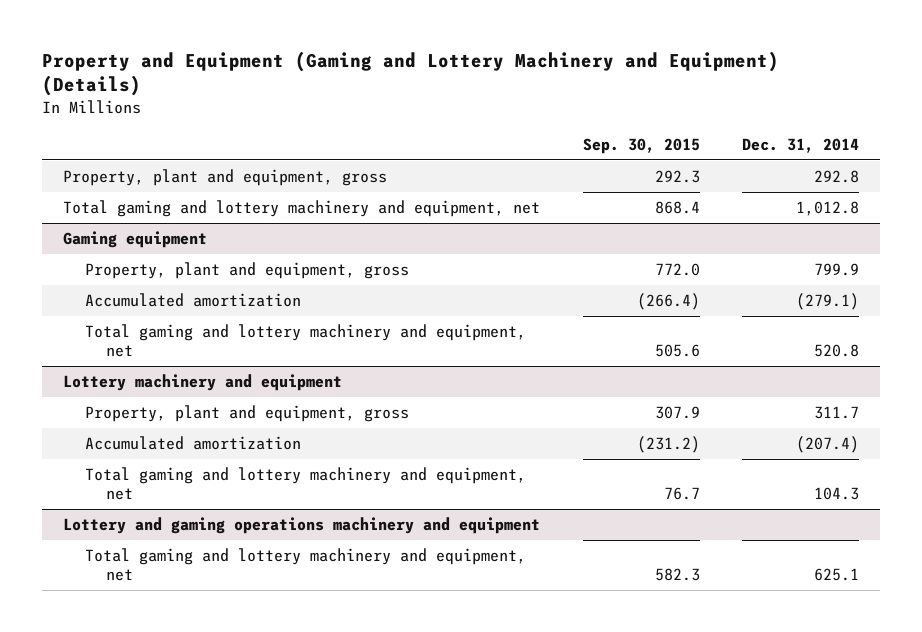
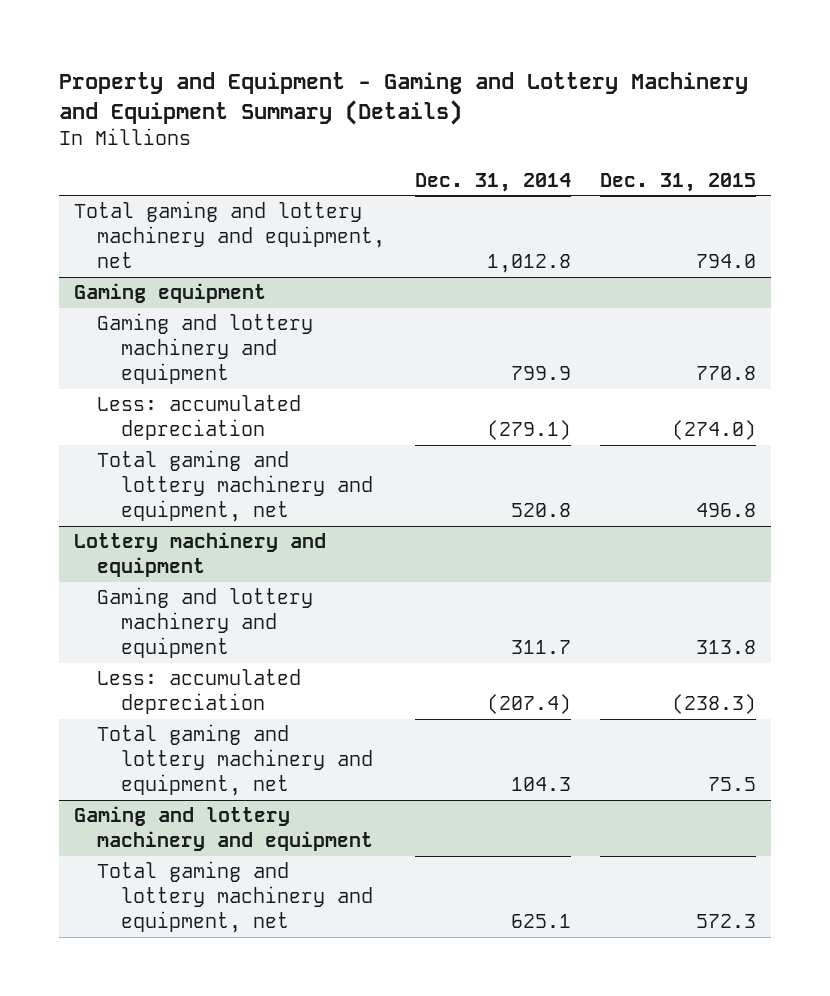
- Property and Equipment (Gaming and Lottery Machinery and Equipment) (Details)
+ Property and Equipment - Gaming and Lottery Machinery and Equipment Summary (Details)
- | Sep. 30, 2015 | Dec. 31, 2014
+ | Dec. 31, 2014 | Dec. 31, 2015
- Property, plant and equipment, gross | 292.3 | 292.8
@ Gaming equipment
- Property, plant and equipment, gross | 772.0 | 799.9
- Accumulated amortization | (266.4) | (279.1)
+ Gaming and lottery machinery and equipment | 799.9 | 770.8
+ Less: accumulated depreciation | (279.1) | (274.0)
@ Lottery machinery and equipment
- Property, plant and equipment, gross | 307.9 | 311.7
- Accumulated amortization | (231.2) | (207.4)
+ Gaming and lottery machinery and equipment | 311.7 | 313.8
+ Less: accumulated depreciation | (207.4) | (238.3)
- Lottery and gaming operations machinery and equipment
+ Gaming and lottery machinery and equipment

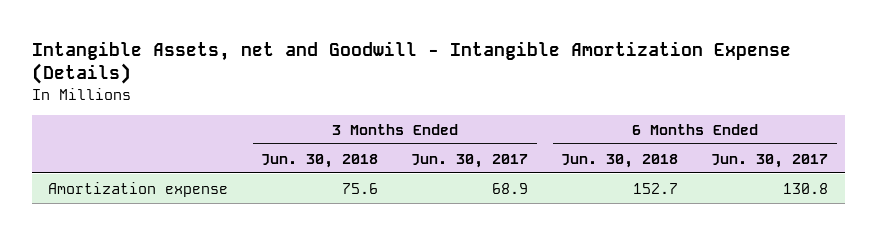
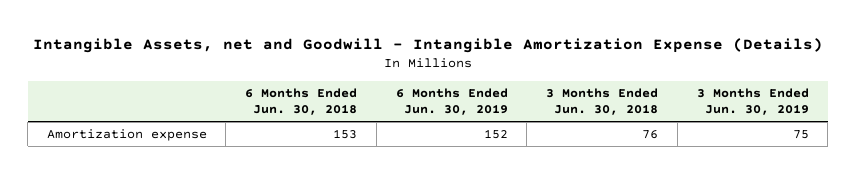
- | 3 Months Ended Jun. 30, 2018 | 3 Months Ended Jun. 30, 2017 | 6 Months Ended Jun. 30, 2018 | 6 Months Ended Jun. 30, 2017
+ | 6 Months Ended Jun. 30, 2018 | 6 Months Ended Jun. 30, 2019 | 3 Months Ended Jun. 30, 2018 | 3 Months Ended Jun. 30, 2019
- Amortization expense | 75.6 | 68.9 | 152.7 | 130.8
+ Amortization expense | 153 | 152 | 76 | 75

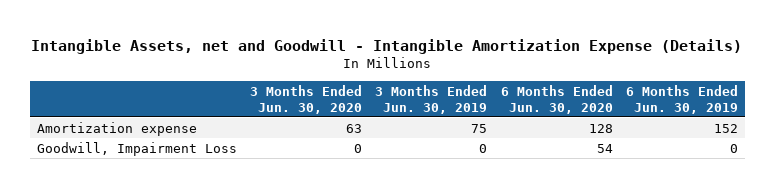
- | 6 Months Ended Jun. 30, 2018 | 6 Months Ended Jun. 30, 2019 | 3 Months Ended Jun. 30, 2018 | 3 Months Ended Jun. 30, 2019
+ | 3 Months Ended Jun. 30, 2020 | 3 Months Ended Jun. 30, 2019 | 6 Months Ended Jun. 30, 2020 | 6 Months Ended Jun. 30, 2019
+ Goodwill, Impairment Loss | 0 | 0 | 54 | 0

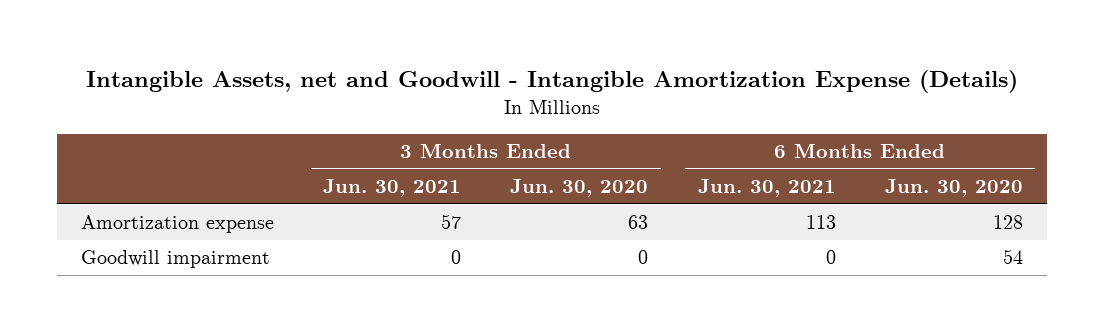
- | 3 Months Ended Jun. 30, 2020 | 3 Months Ended Jun. 30, 2019 | 6 Months Ended Jun. 30, 2020 | 6 Months Ended Jun. 30, 2019
+ | 3 Months Ended Jun. 30, 2021 | 3 Months Ended Jun. 30, 2020 | 6 Months Ended Jun. 30, 2021 | 6 Months Ended Jun. 30, 2020
- Goodwill, Impairment Loss | 0 | 0 | 54 | 0
+ Goodwill impairment | 0 | 0 | 0 | 54

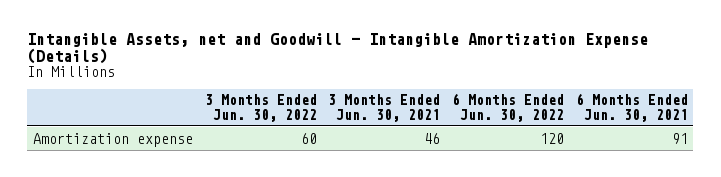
- | 3 Months Ended Jun. 30, 2021 | 3 Months Ended Jun. 30, 2020 | 6 Months Ended Jun. 30, 2021 | 6 Months Ended Jun. 30, 2020
+ | 3 Months Ended Jun. 30, 2022 | 3 Months Ended Jun. 30, 2021 | 6 Months Ended Jun. 30, 2022 | 6 Months Ended Jun. 30, 2021
- Amortization expense | 57 | 63 | 113 | 128
- Goodwill impairment | 0 | 0 | 0 | 54
+ Amortization expense | 60 | 46 | 120 | 91

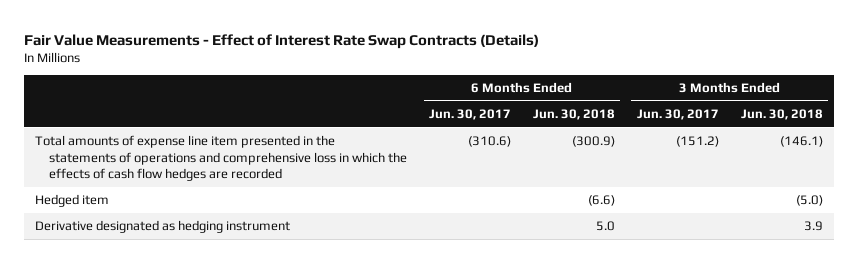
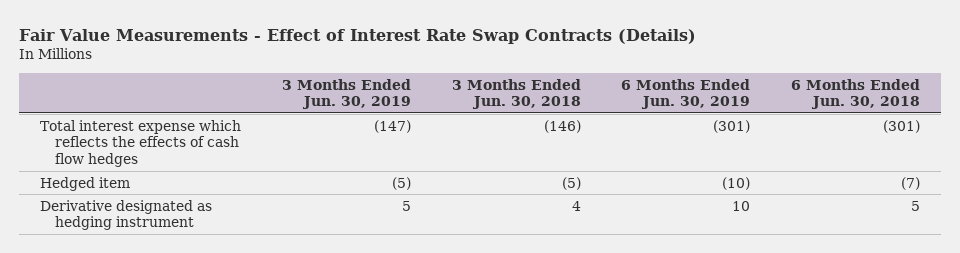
- | 6 Months Ended Jun. 30, 2017 | 6 Months Ended Jun. 30, 2018 | 3 Months Ended Jun. 30, 2017 | 3 Months Ended Jun. 30, 2018
+ | 3 Months Ended Jun. 30, 2019 | 3 Months Ended Jun. 30, 2018 | 6 Months Ended Jun. 30, 2019 | 6 Months Ended Jun. 30, 2018
- Total amounts of expense line item presented in the statements of operations and comprehensive loss in which the effects of cash flow hedges are recorded | (310.6) | (300.9) | (151.2) | (146.1)
- Hedged item | | (6.6) | | (5.0)
- Derivative designated as hedging instrument | | 5.0 | | 3.9
+ Total interest expense which reflects the effects of cash flow hedges | (147) | (146) | (301) | (301)
+ Hedged item | (5) | (5) | (10) | (7)
+ Derivative designated as hedging instrument | 5 | 4 | 10 | 5

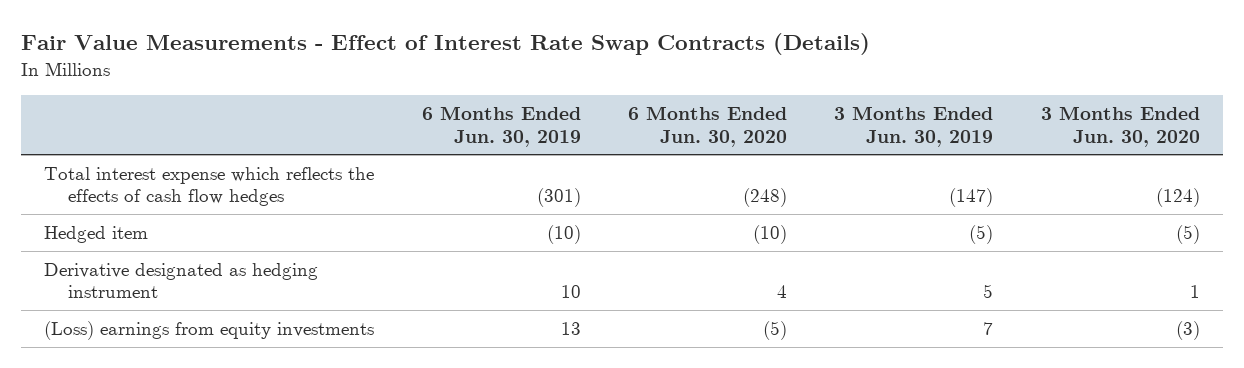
- | 3 Months Ended Jun. 30, 2019 | 3 Months Ended Jun. 30, 2018 | 6 Months Ended Jun. 30, 2019 | 6 Months Ended Jun. 30, 2018
+ | 6 Months Ended Jun. 30, 2019 | 6 Months Ended Jun. 30, 2020 | 3 Months Ended Jun. 30, 2019 | 3 Months Ended Jun. 30, 2020
+ (Loss) earnings from equity investments | 13 | (5) | 7 | (3)

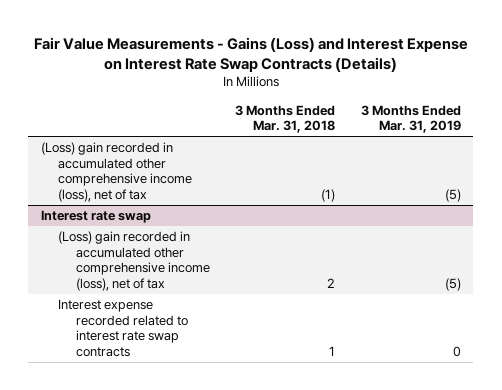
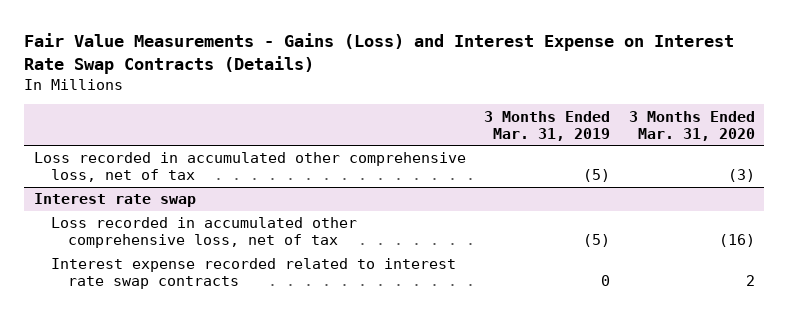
- | 3 Months Ended Mar. 31, 2018 | 3 Months Ended Mar. 31, 2019
+ | 3 Months Ended Mar. 31, 2019 | 3 Months Ended Mar. 31, 2020
- (Loss) gain recorded in accumulated other comprehensive income (loss), net of tax | (1) | (5)
+ Loss recorded in accumulated other comprehensive loss, net of tax | (5) | (3)
@ Interest rate swap
- (Loss) gain recorded in accumulated other comprehensive income (loss), net of tax | 2 | (5)
+ Loss recorded in accumulated other comprehensive loss, net of tax | (5) | (16)

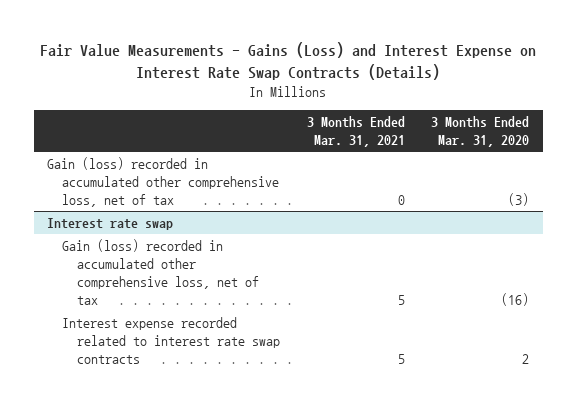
- | 3 Months Ended Mar. 31, 2019 | 3 Months Ended Mar. 31, 2020
+ | 3 Months Ended Mar. 31, 2021 | 3 Months Ended Mar. 31, 2020
- Loss recorded in accumulated other comprehensive loss, net of tax | (5) | (3)
+ Gain (loss) recorded in accumulated other comprehensive loss, net of tax | 0 | (3)
@ Interest rate swap
- Loss recorded in accumulated other comprehensive loss, net of tax | (5) | (16)
+ Gain (loss) recorded in accumulated other comprehensive loss, net of tax | 5 | (16)

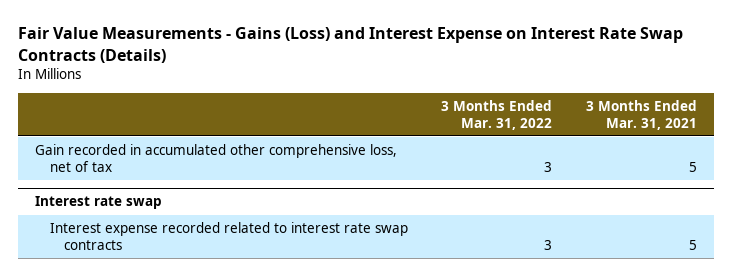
- | 3 Months Ended Mar. 31, 2021 | 3 Months Ended Mar. 31, 2020
+ | 3 Months Ended Mar. 31, 2022 | 3 Months Ended Mar. 31, 2021
- Gain (loss) recorded in accumulated other comprehensive loss, net of tax | 0 | (3)
+ Gain recorded in accumulated other comprehensive loss, net of tax | 3 | 5
@ Interest rate swap
- Gain (loss) recorded in accumulated other comprehensive loss, net of tax | 5 | (16)

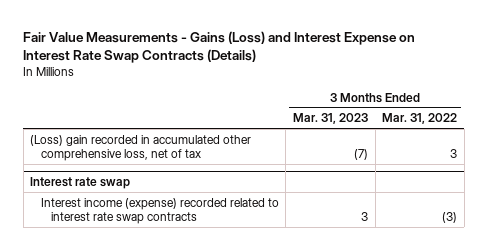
- | 3 Months Ended Mar. 31, 2022 | 3 Months Ended Mar. 31, 2021
+ | 3 Months Ended Mar. 31, 2023 | 3 Months Ended Mar. 31, 2022
- Gain recorded in accumulated other comprehensive loss, net of tax | 3 | 5
+ (Loss) gain recorded in accumulated other comprehensive loss, net of tax | (7) | 3
@ Interest rate swap
- Interest expense recorded related to interest rate swap contracts | 3 | 5
+ Interest income (expense) recorded related to interest rate swap contracts | 3 | (3)

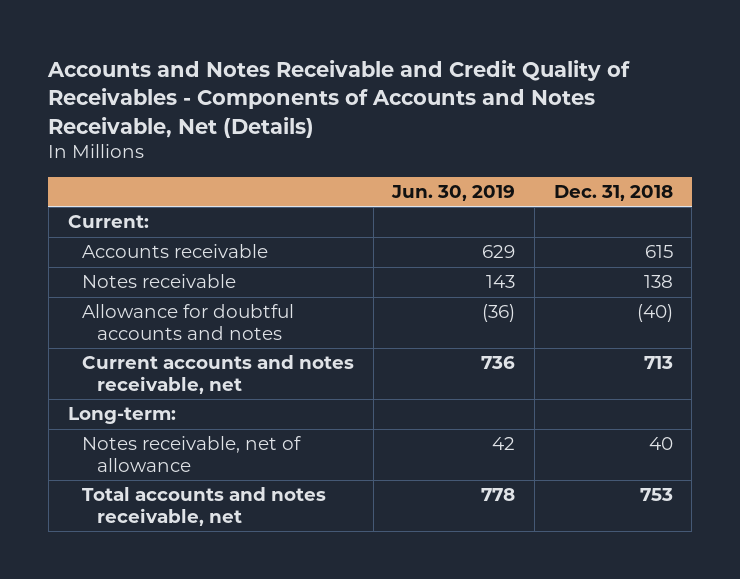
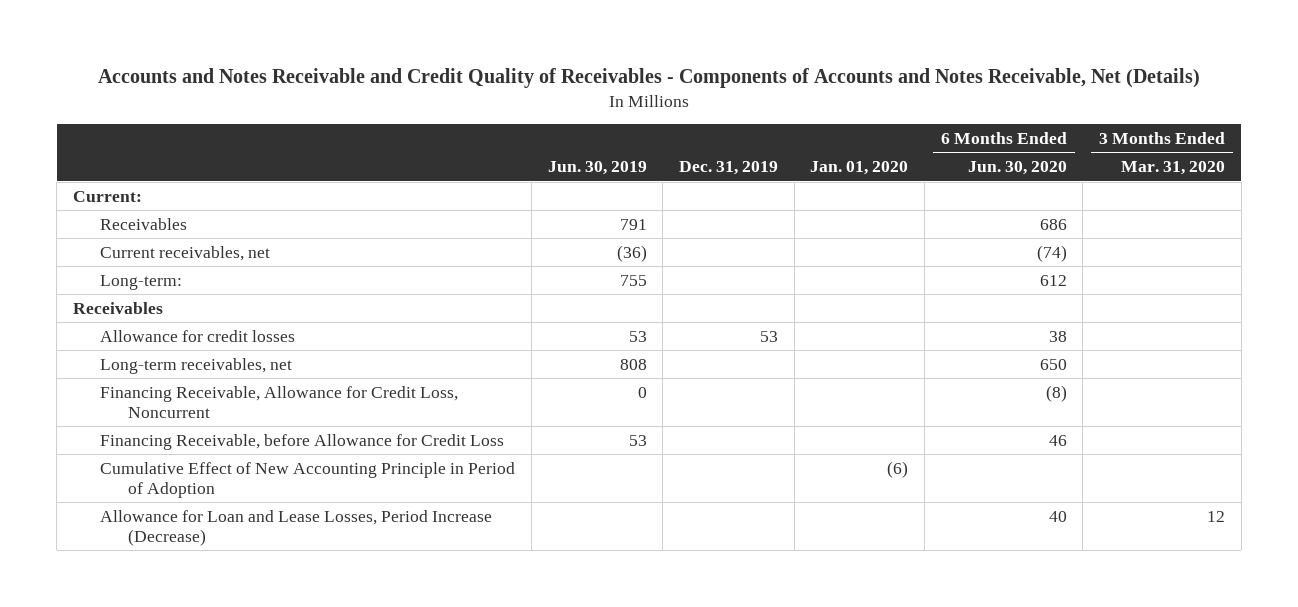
- | Jun. 30, 2019 | Dec. 31, 2018
+ | Jun. 30, 2019 | Dec. 31, 2019 | Jan. 01, 2020 | 6 Months Ended Jun. 30, 2020 | 3 Months Ended Mar. 31, 2020
- Accounts receivable | 629 | 615
- Notes receivable | 143 | 138
- Allowance for doubtful accounts and notes | (36) | (40)
- Current accounts and notes receivable, net | 736 | 713
- Long-term:
- Notes receivable, net of allowance | 42 | 40
- Total accounts and notes receivable, net | 778 | 753
+ Receivables | 791 | | | 686 |
+ Current receivables, net | (36) | | | (74) |
+ Long-term: | 755 | | | 612 |
+ Receivables
+ Allowance for credit losses | 53 | 53 | | 38 |
+ Long-term receivables, net | 808 | | | 650 |
+ Financing Receivable, Allowance for Credit Loss, Noncurrent | 0 | | | (8) |
+ Financing Receivable, before Allowance for Credit Loss | 53 | | | 46 |
+ Cumulative Effect of New Accounting Principle in Period of Adoption | | | (6) | |
+ Allowance for Loan and Lease Losses, Period Increase (Decrease) | | | | 40 | 12

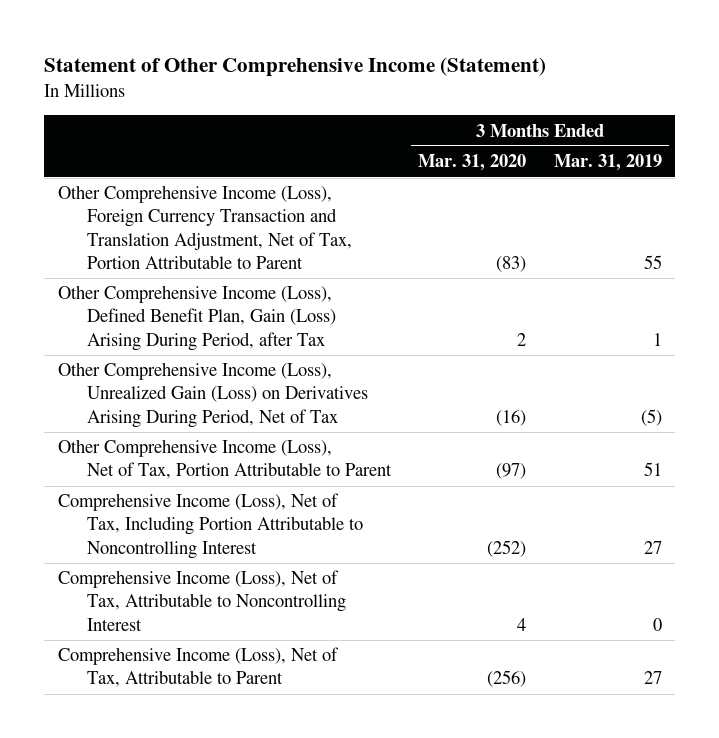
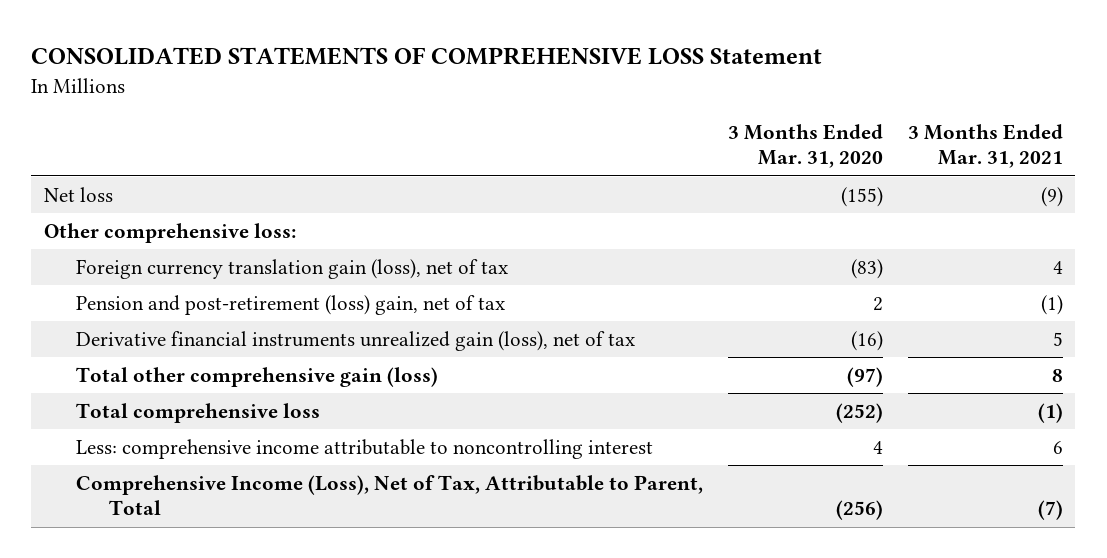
- Statement of Other Comprehensive Income (Statement)
+ CONSOLIDATED STATEMENTS OF COMPREHENSIVE LOSS Statement
- | 3 Months Ended Mar. 31, 2020 | 3 Months Ended Mar. 31, 2019
+ | 3 Months Ended Mar. 31, 2020 | 3 Months Ended Mar. 31, 2021
- Other Comprehensive Income (Loss), Foreign Currency Transaction and Translation Adjustment, Net of Tax, Portion Attributable to Parent | (83) | 55
- Other Comprehensive Income (Loss), Defined Benefit Plan, Gain (Loss) Arising During Period, after Tax | 2 | 1
- Other Comprehensive Income (Loss), Unrealized Gain (Loss) on Derivatives Arising During Period, Net of Tax | (16) | (5)
- Other Comprehensive Income (Loss), Net of Tax, Portion Attributable to Parent | (97) | 51
- Comprehensive Income (Loss), Net of Tax, Including Portion Attributable to Noncontrolling Interest | (252) | 27
- Comprehensive Income (Loss), Net of Tax, Attributable to Noncontrolling Interest | 4 | 0
- Comprehensive Income (Loss), Net of Tax, Attributable to Parent | (256) | 27
+ Net loss | (155) | (9)
+ Other comprehensive loss:
+ Foreign currency translation gain (loss), net of tax | (83) | 4
+ Pension and post-retirement (loss) gain, net of tax | 2 | (1)
+ Derivative financial instruments unrealized gain (loss), net of tax | (16) | 5
+ Total other comprehensive gain (loss) | (97) | 8
+ Total comprehensive loss | (252) | (1)
+ Less: comprehensive income attributable to noncontrolling interest | 4 | 6
+ Comprehensive Income (Loss), Net of Tax, Attributable to Parent, Total | (256) | (7)

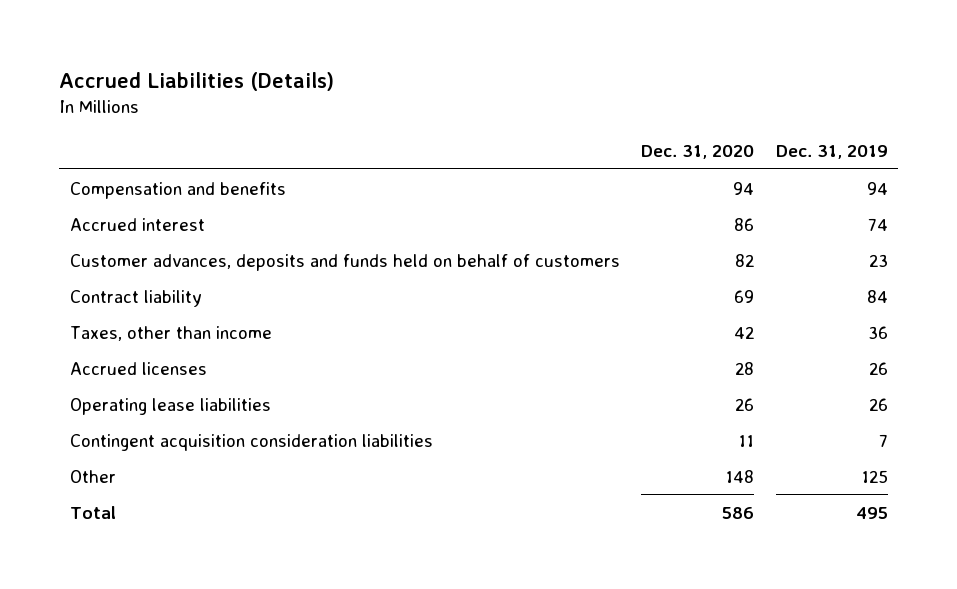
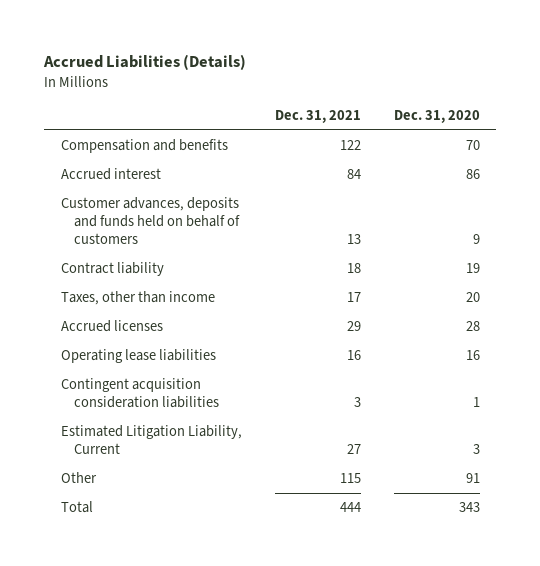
- | Dec. 31, 2020 | Dec. 31, 2019
+ | Dec. 31, 2021 | Dec. 31, 2020
- Compensation and benefits | 94 | 94
+ Compensation and benefits | 122 | 70
- Customer advances, deposits and funds held on behalf of customers | 82 | 23
- Contract liability | 69 | 84
- Taxes, other than income | 42 | 36
+ Customer advances, deposits and funds held on behalf of customers | 13 | 9
+ Contract liability | 18 | 19
+ Taxes, other than income | 17 | 20
- Operating lease liabilities | 26 | 26
- Contingent acquisition consideration liabilities | 11 | 7
- Other | 148 | 125
- Total | 586 | 495
+ Operating lease liabilities | 16 | 16
+ Contingent acquisition consideration liabilities | 3 | 1
+ Estimated Litigation Liability, Current | 27 | 3
+ Other | 115 | 91
+ Total | 444 | 343

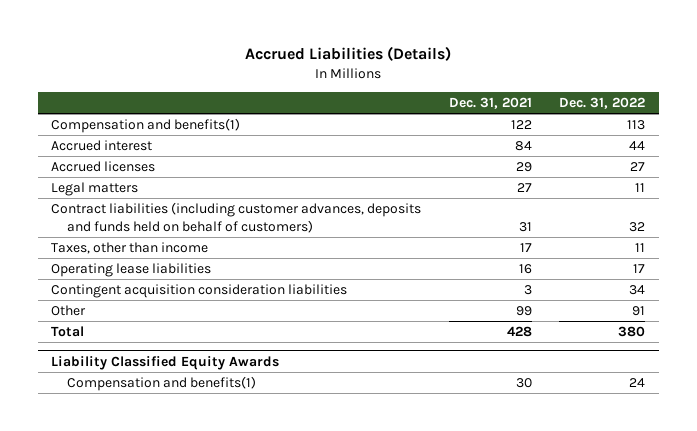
- | Dec. 31, 2021 | Dec. 31, 2020
+ | Dec. 31, 2021 | Dec. 31, 2022
- Compensation and benefits | 122 | 70
+ Compensation and benefits(1) | 122 | 113
- Customer advances, deposits and funds held on behalf of customers | 13 | 9
- Contract liability | 18 | 19
+ Legal matters | 27 | 11
+ Contract liabilities (including customer advances, deposits and funds held on behalf of customers) | 31 | 32
moved down: Taxes, other than income | 17 | 11
- Estimated Litigation Liability, Current | 27 | 3
- Other | 115 | 91
- Total | 444 | 343
+ Other | 99 | 91
+ Total | 428 | 380
+ Liability Classified Equity Awards
+ Compensation and benefits(1) | 30 | 24

